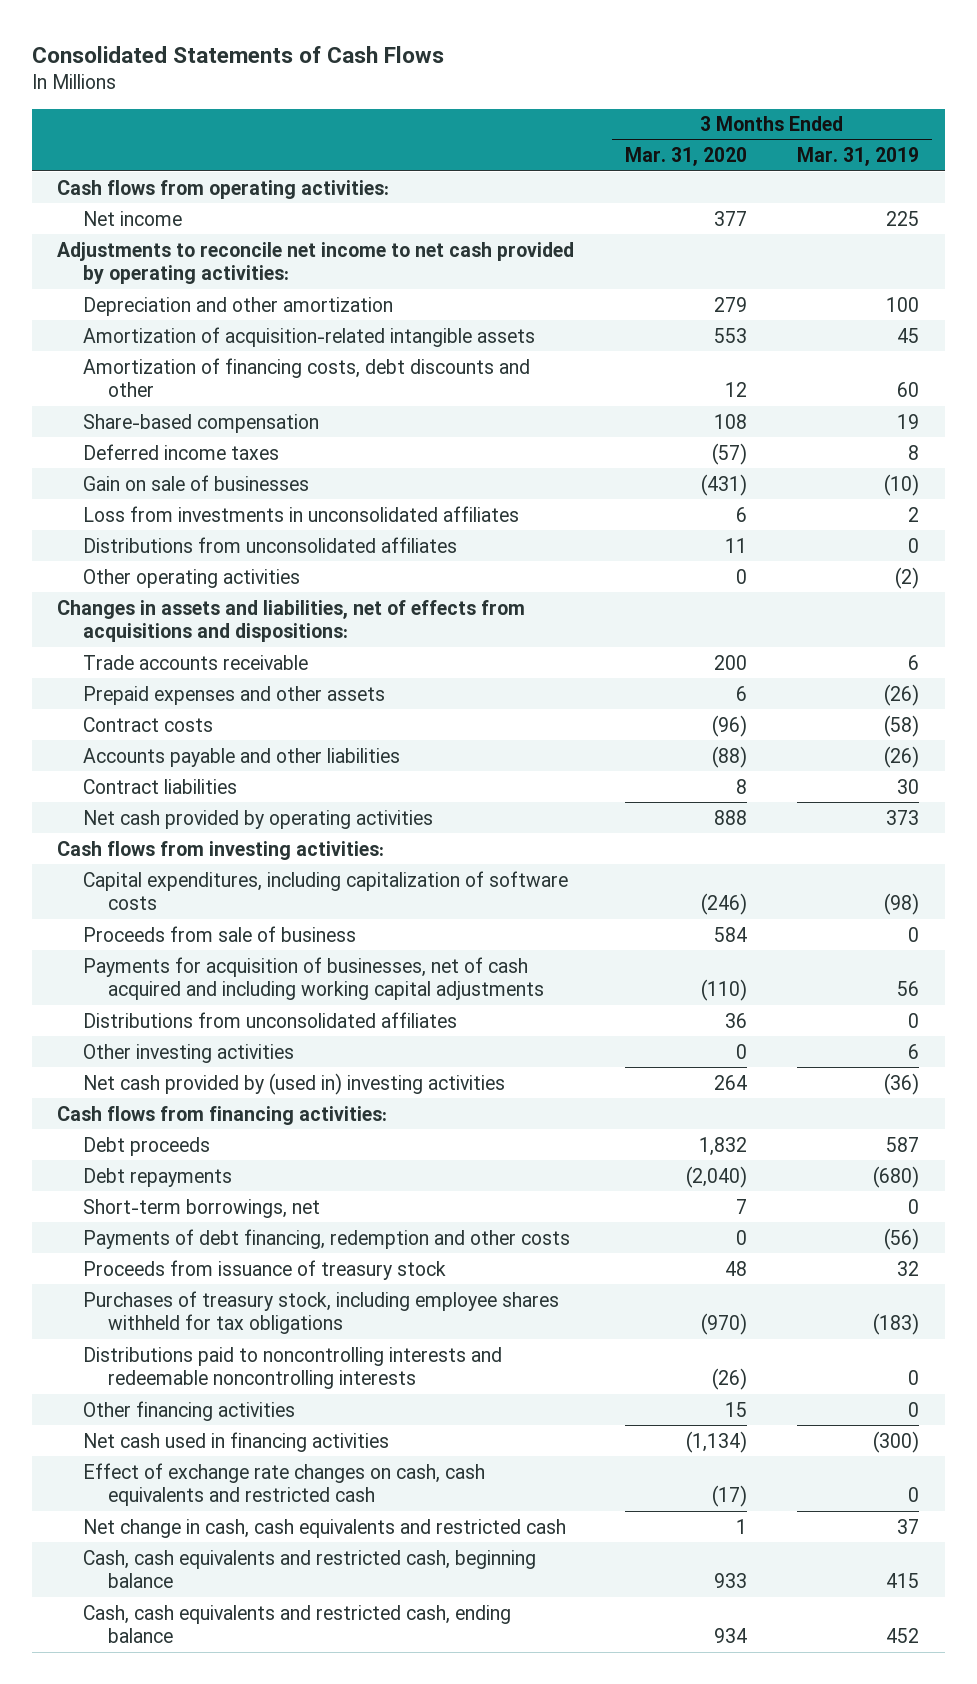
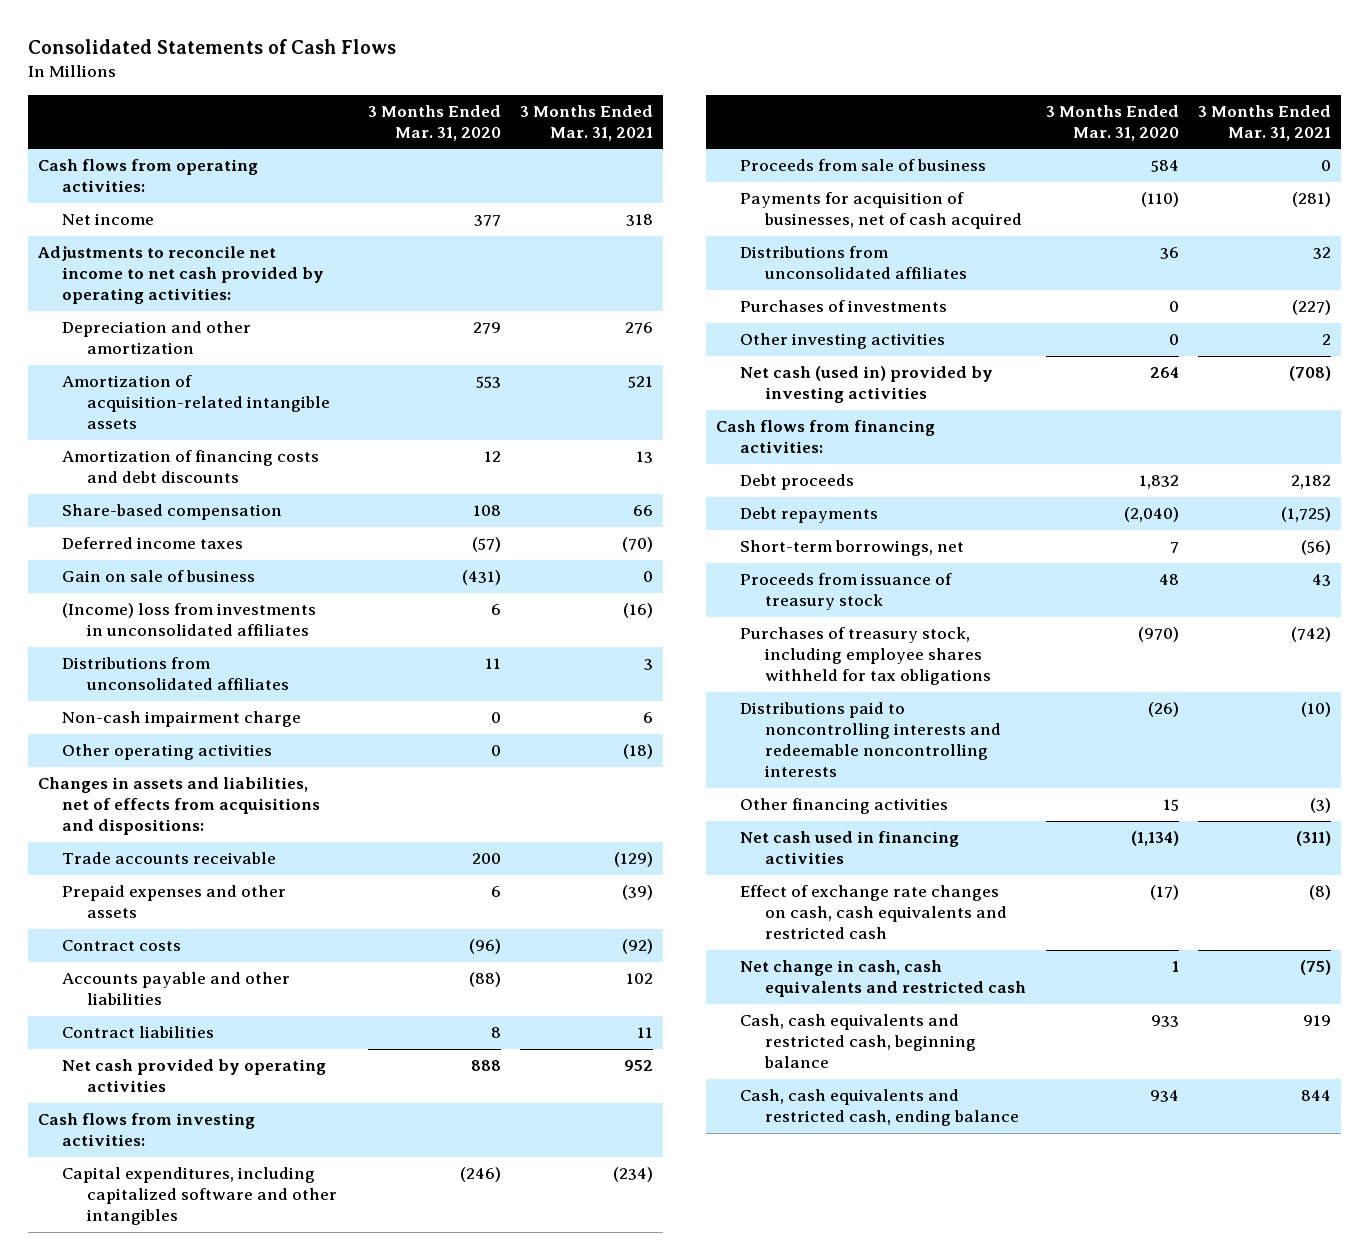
- | 3 Months Ended Mar. 31, 2020 | 3 Months Ended Mar. 31, 2019
+ | 3 Months Ended Mar. 31, 2020 | 3 Months Ended Mar. 31, 2021
- Amortization of financing costs, debt discounts and other | 12 | 60
+ Amortization of financing costs and debt discounts | 12 | 13
- Gain on sale of businesses | (431) | (10)
- Loss from investments in unconsolidated affiliates | 6 | 2
+ Gain on sale of business | (431) | 0
+ (Income) loss from investments in unconsolidated affiliates | 6 | (16)
+ Non-cash impairment charge | 0 | 6
- Capital expenditures, including capitalization of software costs | (246) | (98)
+ Capital expenditures, including capitalized software and other intangibles | (246) | (234)
- Payments for acquisition of businesses, net of cash acquired and including working capital adjustments | (110) | 56
+ Payments for acquisition of businesses, net of cash acquired | (110) | (281)
+ Purchases of investments | 0 | (227)
- Net cash provided by (used in) investing activities | 264 | (36)
+ Net cash (used in) provided by investing activities | 264 | (708)
- Payments of debt financing, redemption and other costs | 0 | (56)

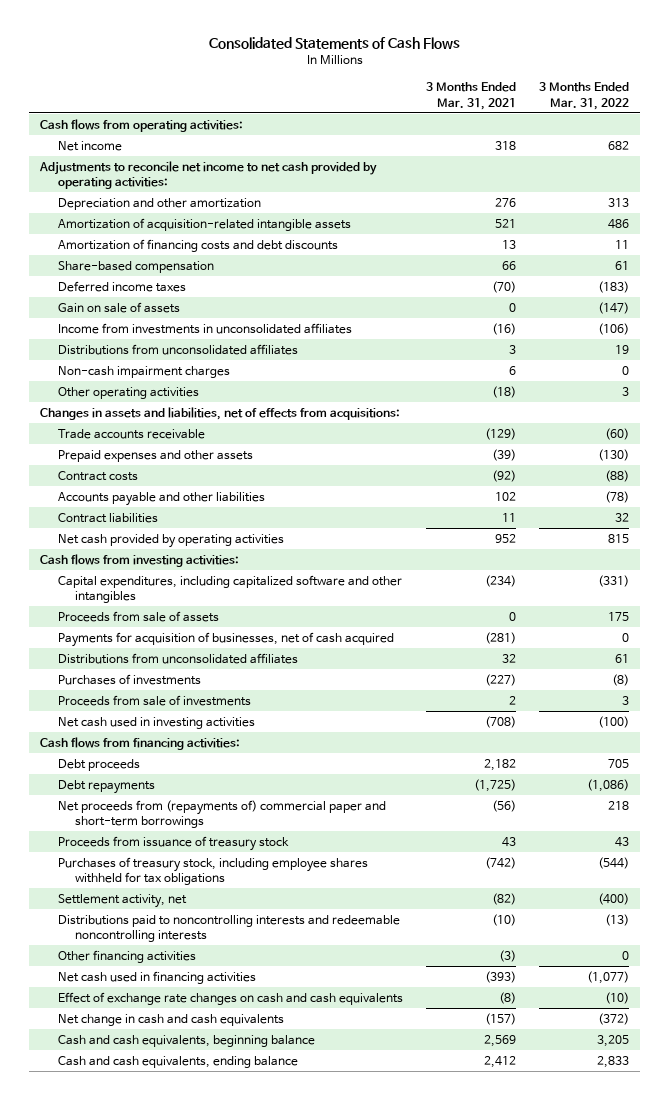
- | 3 Months Ended Mar. 31, 2020 | 3 Months Ended Mar. 31, 2021
+ | 3 Months Ended Mar. 31, 2021 | 3 Months Ended Mar. 31, 2022
- Gain on sale of business | (431) | 0
- (Income) loss from investments in unconsolidated affiliates | 6 | (16)
+ Gain on sale of assets | 0 | (147)
+ Income from investments in unconsolidated affiliates | (16) | (106)
- Non-cash impairment charge | 0 | 6
+ Non-cash impairment charges | 6 | 0
- Changes in assets and liabilities, net of effects from acquisitions and dispositions:
+ Changes in assets and liabilities, net of effects from acquisitions:
- Proceeds from sale of business | 584 | 0
+ Proceeds from sale of assets | 0 | 175
- Other investing activities | 0 | 2
- Net cash (used in) provided by investing activities | 264 | (708)
+ Proceeds from sale of investments | 2 | 3
+ Net cash used in investing activities | (708) | (100)
- Short-term borrowings, net | 7 | (56)
+ Net proceeds from (repayments of) commercial paper and short-term borrowings | (56) | 218
+ Settlement activity, net | (82) | (400)
- Net cash used in financing activities | (1,134) | (311)
- Effect of exchange rate changes on cash, cash equivalents and restricted cash | (17) | (8)
- Net change in cash, cash equivalents and restricted cash | 1 | (75)
- Cash, cash equivalents and restricted cash, beginning balance | 933 | 919
- Cash, cash equivalents and restricted cash, ending balance | 934 | 844
+ Net cash used in financing activities | (393) | (1,077)
+ Effect of exchange rate changes on cash and cash equivalents | (8) | (10)
+ Net change in cash and cash equivalents | (157) | (372)
+ Cash and cash equivalents, beginning balance | 2,569 | 3,205
+ Cash and cash equivalents, ending balance | 2,412 | 2,833

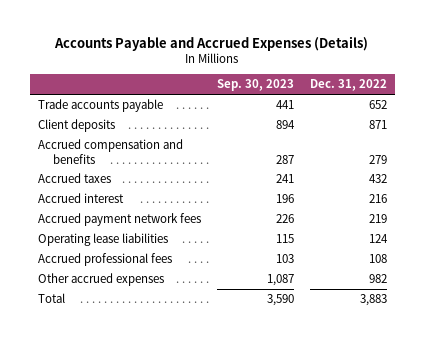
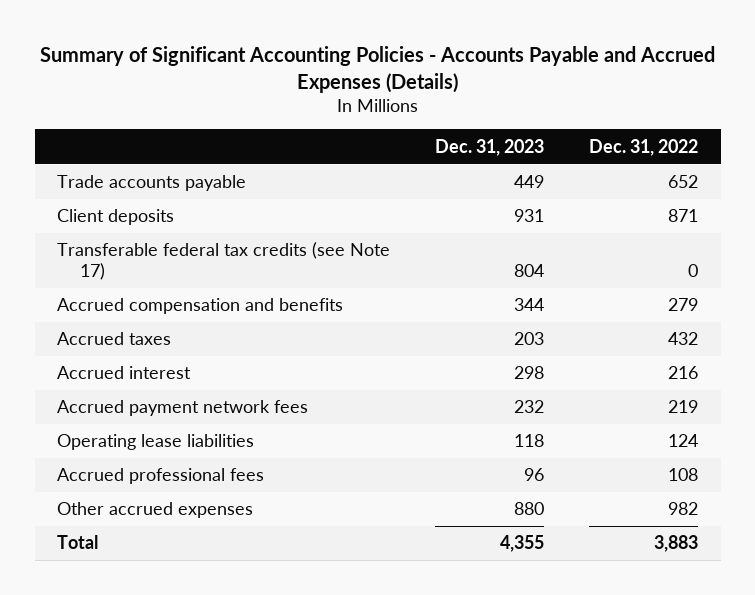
- Accounts Payable and Accrued Expenses (Details)
+ Summary of Significant Accounting Policies - Accounts Payable and Accrued Expenses (Details)
- | Sep. 30, 2023 | Dec. 31, 2022
+ | Dec. 31, 2023 | Dec. 31, 2022
+ Transferable federal tax credits (see Note 17) | 804 | 0

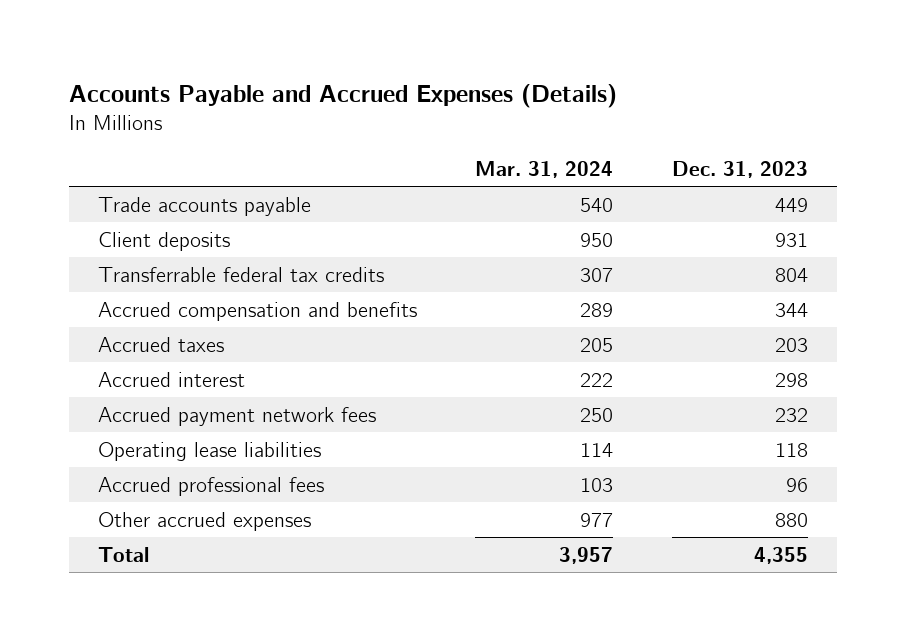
- Summary of Significant Accounting Policies - Accounts Payable and Accrued Expenses (Details)
+ Accounts Payable and Accrued Expenses (Details)
- | Dec. 31, 2023 | Dec. 31, 2022
+ | Mar. 31, 2024 | Dec. 31, 2023
- Transferable federal tax credits (see Note 17) | 804 | 0
+ Transferrable federal tax credits | 307 | 804

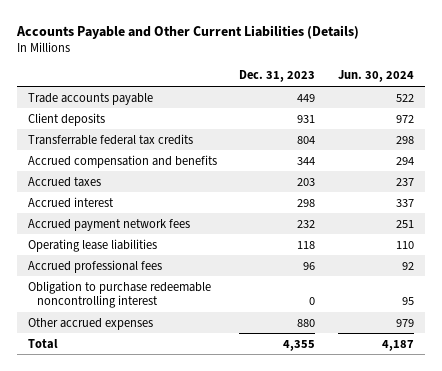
- Accounts Payable and Accrued Expenses (Details)
+ Accounts Payable and Other Current Liabilities (Details)
- | Mar. 31, 2024 | Dec. 31, 2023
+ | Dec. 31, 2023 | Jun. 30, 2024
+ Obligation to purchase redeemable noncontrolling interest | 0 | 95

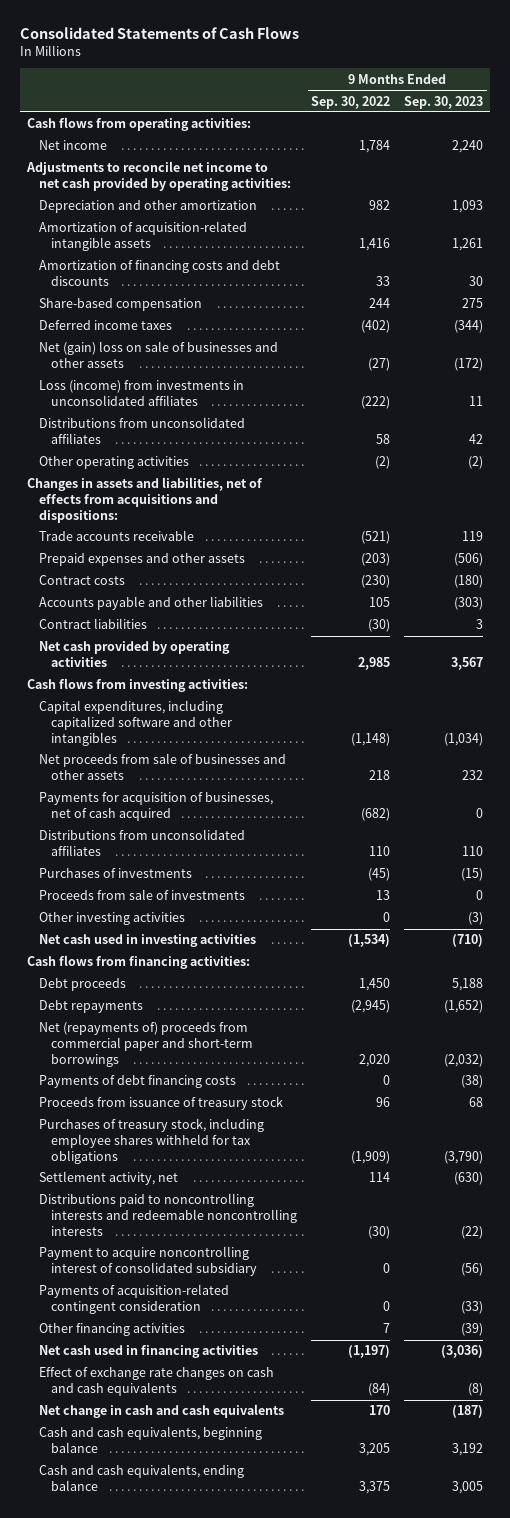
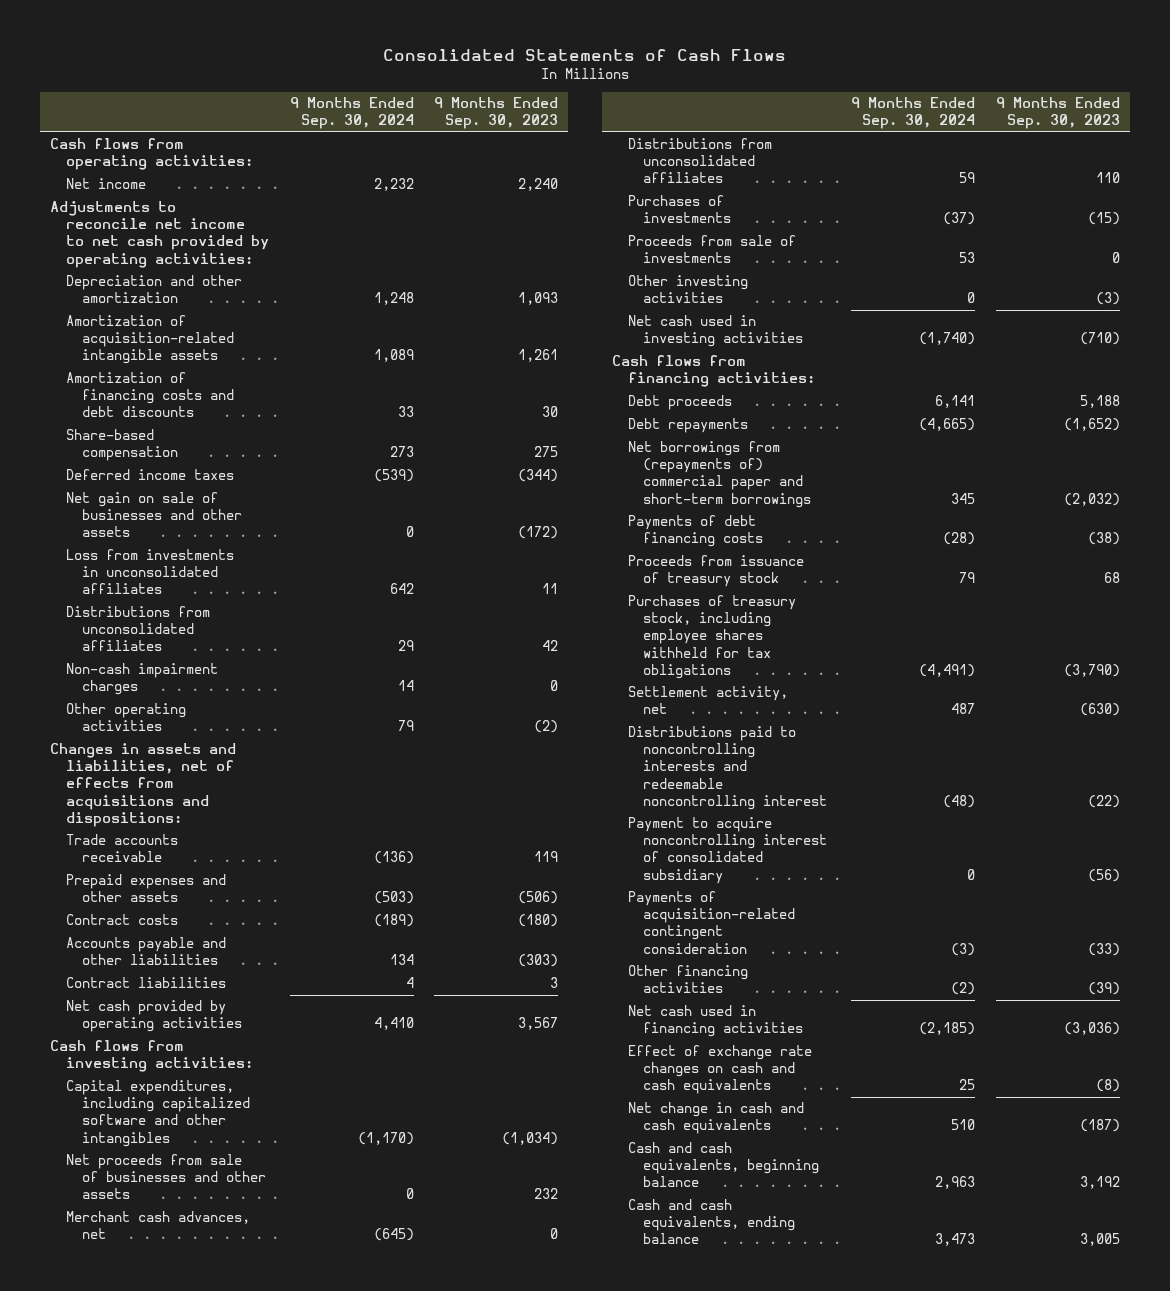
- | 9 Months Ended Sep. 30, 2022 | 9 Months Ended Sep. 30, 2023
+ | 9 Months Ended Sep. 30, 2024 | 9 Months Ended Sep. 30, 2023
- Net (gain) loss on sale of businesses and other assets | (27) | (172)
- Loss (income) from investments in unconsolidated affiliates | (222) | 11
+ Net gain on sale of businesses and other assets | 0 | (172)
+ Loss from investments in unconsolidated affiliates | 642 | 11
+ Non-cash impairment charges | 14 | 0
- Payments for acquisition of businesses, net of cash acquired | (682) | 0
+ Merchant cash advances, net | (645) | 0
- Net (repayments of) proceeds from commercial paper and short-term borrowings | 2,020 | (2,032)
+ Net borrowings from (repayments of) commercial paper and short-term borrowings | 345 | (2,032)
- Distributions paid to noncontrolling interests and redeemable noncontrolling interests | (30) | (22)
+ Distributions paid to noncontrolling interests and redeemable noncontrolling interest | (48) | (22)

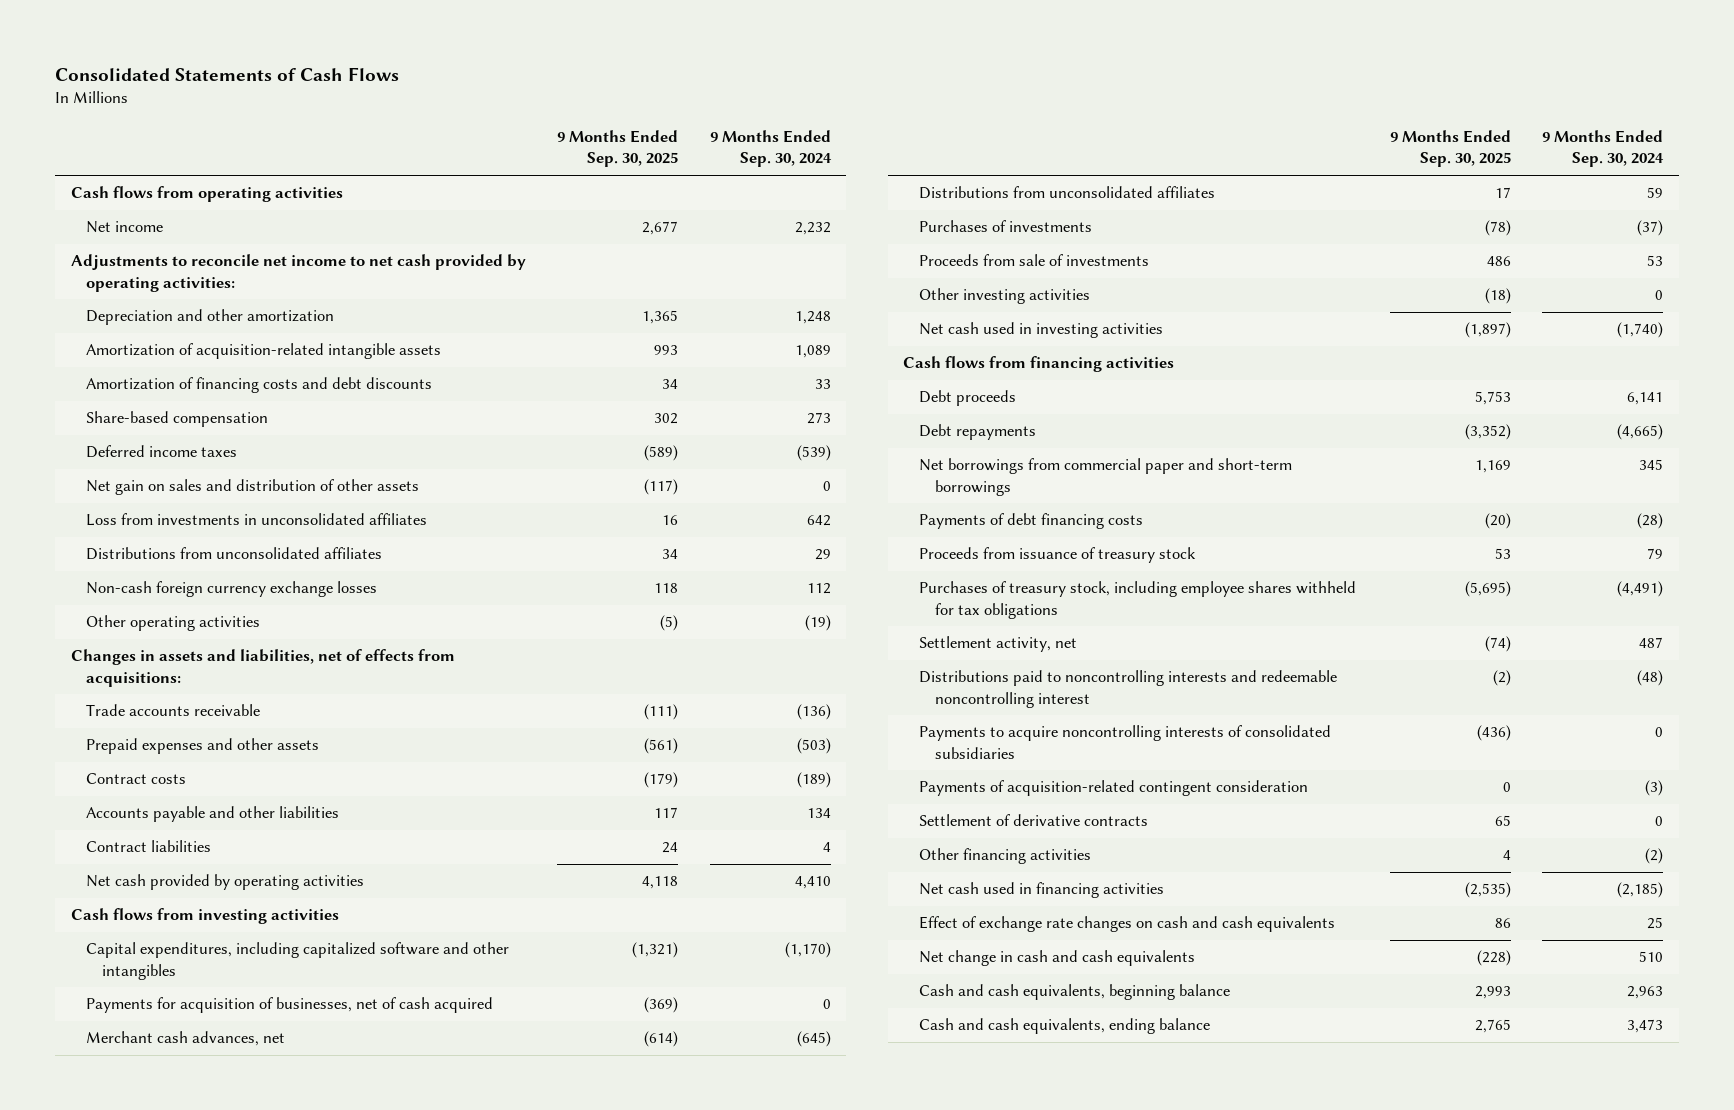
- | 9 Months Ended Sep. 30, 2024 | 9 Months Ended Sep. 30, 2023
+ | 9 Months Ended Sep. 30, 2025 | 9 Months Ended Sep. 30, 2024
- Cash flows from operating activities:
+ Cash flows from operating activities
- Net gain on sale of businesses and other assets | 0 | (172)
+ Net gain on sales and distribution of other assets | (117) | 0
- Non-cash impairment charges | 14 | 0
- Other operating activities | 79 | (2)
- Changes in assets and liabilities, net of effects from acquisitions and dispositions:
+ Non-cash foreign currency exchange losses | 118 | 112
+ Other operating activities | (5) | (19)
+ Changes in assets and liabilities, net of effects from acquisitions:
- Cash flows from investing activities:
+ Cash flows from investing activities
- Net proceeds from sale of businesses and other assets | 0 | 232
+ Payments for acquisition of businesses, net of cash acquired | (369) | 0
- Cash flows from financing activities:
+ Cash flows from financing activities
- Net borrowings from (repayments of) commercial paper and short-term borrowings | 345 | (2,032)
+ Net borrowings from commercial paper and short-term borrowings | 1,169 | 345
- Payment to acquire noncontrolling interest of consolidated subsidiary | 0 | (56)
+ Payments to acquire noncontrolling interests of consolidated subsidiaries | (436) | 0
+ Settlement of derivative contracts | 65 | 0

